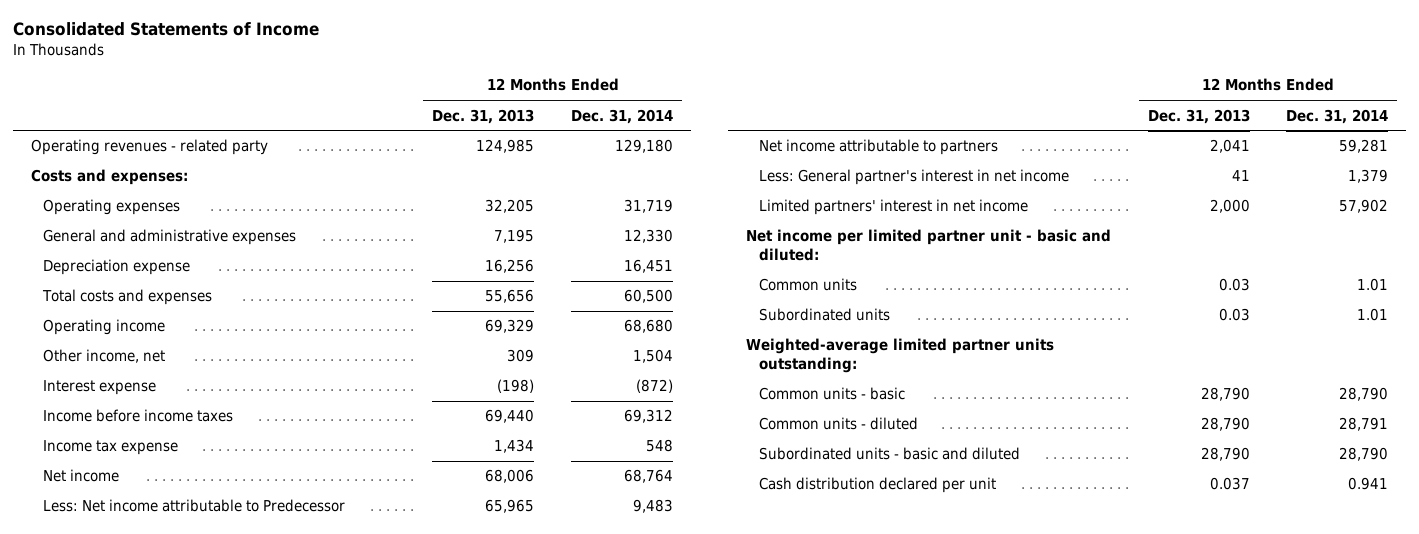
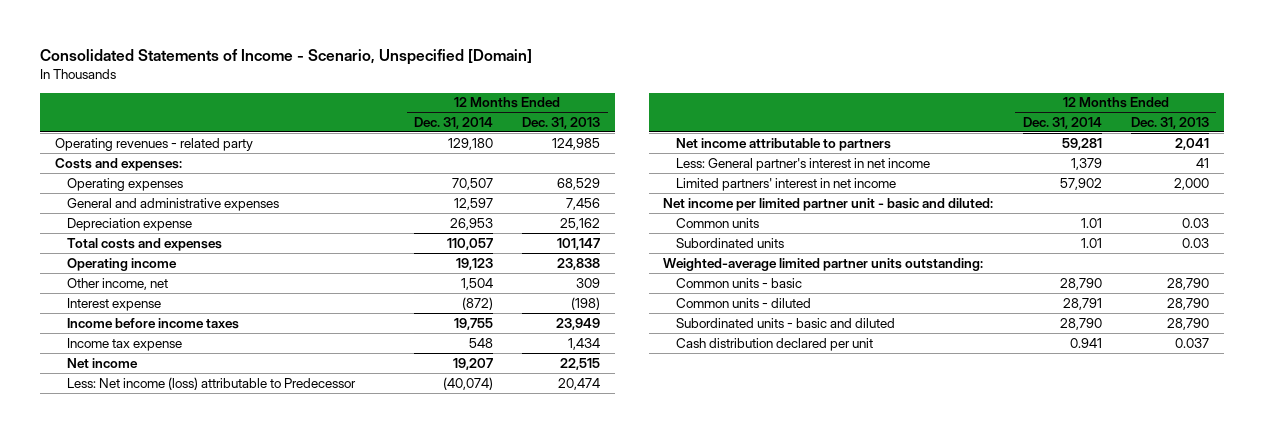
- Consolidated Statements of Income
+ Consolidated Statements of Income - Scenario, Unspecified [Domain]
- | 12 Months Ended Dec. 31, 2013 | 12 Months Ended Dec. 31, 2014
+ | 12 Months Ended Dec. 31, 2014 | 12 Months Ended Dec. 31, 2013
- Operating expenses | 32,205 | 31,719
- General and administrative expenses | 7,195 | 12,330
- Depreciation expense | 16,256 | 16,451
- Total costs and expenses | 55,656 | 60,500
- Operating income | 69,329 | 68,680
+ Operating expenses | 70,507 | 68,529
+ General and administrative expenses | 12,597 | 7,456
+ Depreciation expense | 26,953 | 25,162
+ Total costs and expenses | 110,057 | 101,147
+ Operating income | 19,123 | 23,838
- Income before income taxes | 69,440 | 69,312
+ Income before income taxes | 19,755 | 23,949
- Net income | 68,006 | 68,764
- Less: Net income attributable to Predecessor | 65,965 | 9,483
+ Net income | 19,207 | 22,515
+ Less: Net income (loss) attributable to Predecessor | (40,074) | 20,474

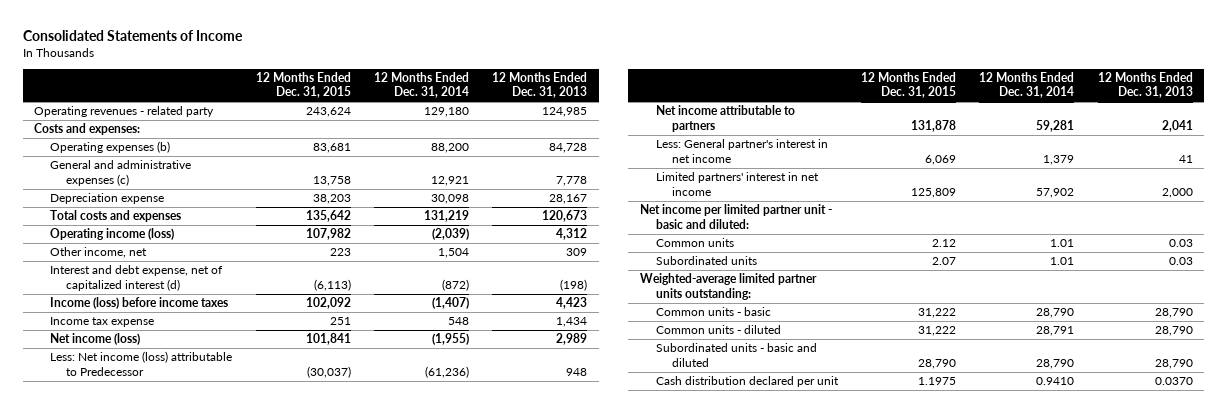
- Consolidated Statements of Income - Scenario, Unspecified [Domain]
+ Consolidated Statements of Income
- | 12 Months Ended Dec. 31, 2014 | 12 Months Ended Dec. 31, 2013
+ | 12 Months Ended Dec. 31, 2015 | 12 Months Ended Dec. 31, 2014 | 12 Months Ended Dec. 31, 2013
- Operating expenses | 70,507 | 68,529
- General and administrative expenses | 12,597 | 7,456
- Depreciation expense | 26,953 | 25,162
- Total costs and expenses | 110,057 | 101,147
- Operating income | 19,123 | 23,838
+ Operating expenses (b) | 83,681 | 88,200 | 84,728
+ General and administrative expenses (c) | 13,758 | 12,921 | 7,778
+ Depreciation expense | 38,203 | 30,098 | 28,167
+ Total costs and expenses | 135,642 | 131,219 | 120,673
+ Operating income (loss) | 107,982 | (2,039) | 4,312
- Interest expense | (872) | (198)
- Income before income taxes | 19,755 | 23,949
+ Interest and debt expense, net of capitalized interest (d) | (6,113) | (872) | (198)
+ Income (loss) before income taxes | 102,092 | (1,407) | 4,423
- Net income | 19,207 | 22,515
- Less: Net income (loss) attributable to Predecessor | (40,074) | 20,474
+ Net income (loss) | 101,841 | (1,955) | 2,989
+ Less: Net income (loss) attributable to Predecessor | (30,037) | (61,236) | 948
- Cash distribution declared per unit | 0.941 | 0.037
+ Cash distribution declared per unit | 1.1975 | 0.9410 | 0.0370

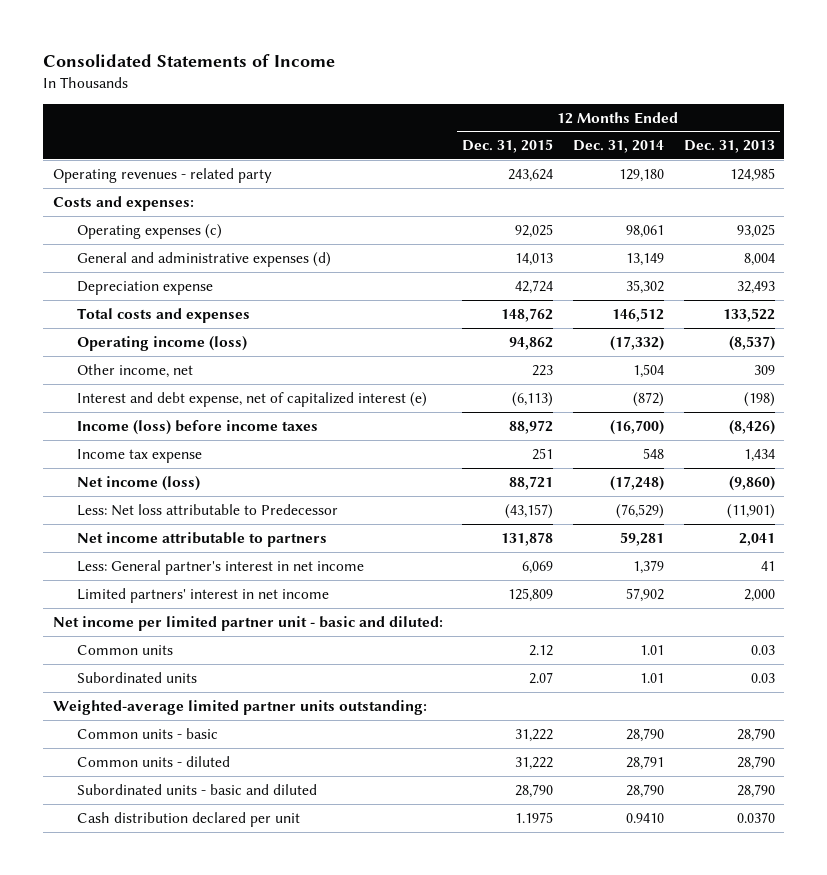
- Operating expenses (b) | 83,681 | 88,200 | 84,728
- General and administrative expenses (c) | 13,758 | 12,921 | 7,778
- Depreciation expense | 38,203 | 30,098 | 28,167
- Total costs and expenses | 135,642 | 131,219 | 120,673
- Operating income (loss) | 107,982 | (2,039) | 4,312
+ Operating expenses (c) | 92,025 | 98,061 | 93,025
+ General and administrative expenses (d) | 14,013 | 13,149 | 8,004
+ Depreciation expense | 42,724 | 35,302 | 32,493
+ Total costs and expenses | 148,762 | 146,512 | 133,522
+ Operating income (loss) | 94,862 | (17,332) | (8,537)
- Interest and debt expense, net of capitalized interest (d) | (6,113) | (872) | (198)
- Income (loss) before income taxes | 102,092 | (1,407) | 4,423
+ Interest and debt expense, net of capitalized interest (e) | (6,113) | (872) | (198)
+ Income (loss) before income taxes | 88,972 | (16,700) | (8,426)
- Net income (loss) | 101,841 | (1,955) | 2,989
- Less: Net income (loss) attributable to Predecessor | (30,037) | (61,236) | 948
+ Net income (loss) | 88,721 | (17,248) | (9,860)
+ Less: Net loss attributable to Predecessor | (43,157) | (76,529) | (11,901)

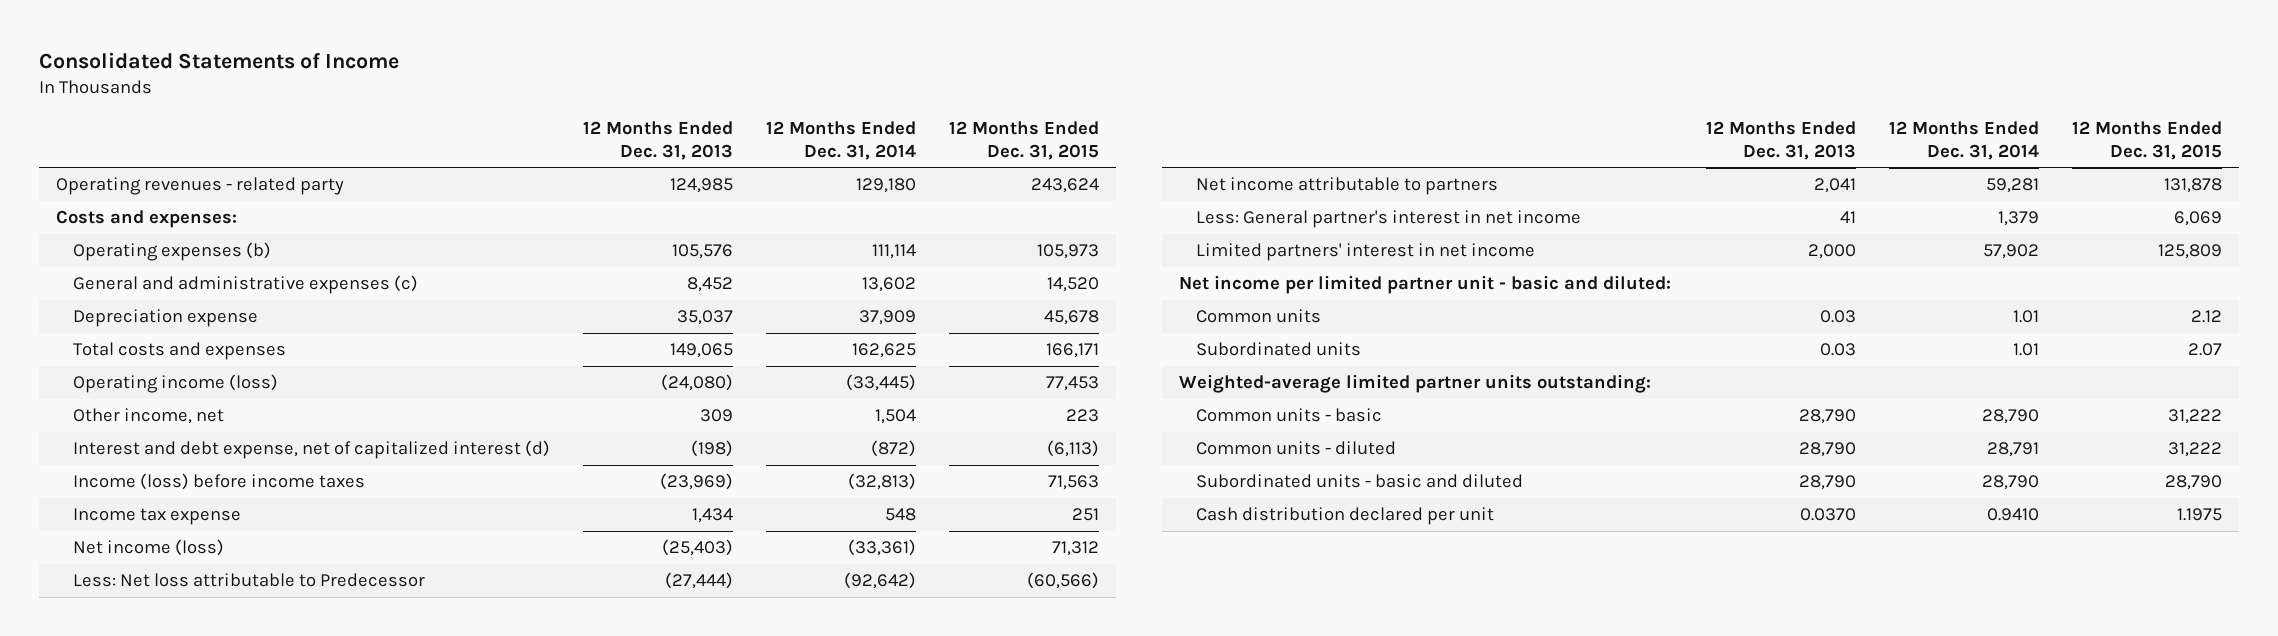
- | 12 Months Ended Dec. 31, 2015 | 12 Months Ended Dec. 31, 2014 | 12 Months Ended Dec. 31, 2013
+ | 12 Months Ended Dec. 31, 2013 | 12 Months Ended Dec. 31, 2014 | 12 Months Ended Dec. 31, 2015
- Operating expenses (c) | 92,025 | 98,061 | 93,025
- General and administrative expenses (d) | 14,013 | 13,149 | 8,004
- Depreciation expense | 42,724 | 35,302 | 32,493
- Total costs and expenses | 148,762 | 146,512 | 133,522
- Operating income (loss) | 94,862 | (17,332) | (8,537)
+ Operating expenses (b) | 105,576 | 111,114 | 105,973
+ General and administrative expenses (c) | 8,452 | 13,602 | 14,520
+ Depreciation expense | 35,037 | 37,909 | 45,678
+ Total costs and expenses | 149,065 | 162,625 | 166,171
+ Operating income (loss) | (24,080) | (33,445) | 77,453
- Interest and debt expense, net of capitalized interest (e) | (6,113) | (872) | (198)
- Income (loss) before income taxes | 88,972 | (16,700) | (8,426)
+ Interest and debt expense, net of capitalized interest (d) | (198) | (872) | (6,113)
+ Income (loss) before income taxes | (23,969) | (32,813) | 71,563
- Net income (loss) | 88,721 | (17,248) | (9,860)
- Less: Net loss attributable to Predecessor | (43,157) | (76,529) | (11,901)
+ Net income (loss) | (25,403) | (33,361) | 71,312
+ Less: Net loss attributable to Predecessor | (27,444) | (92,642) | (60,566)

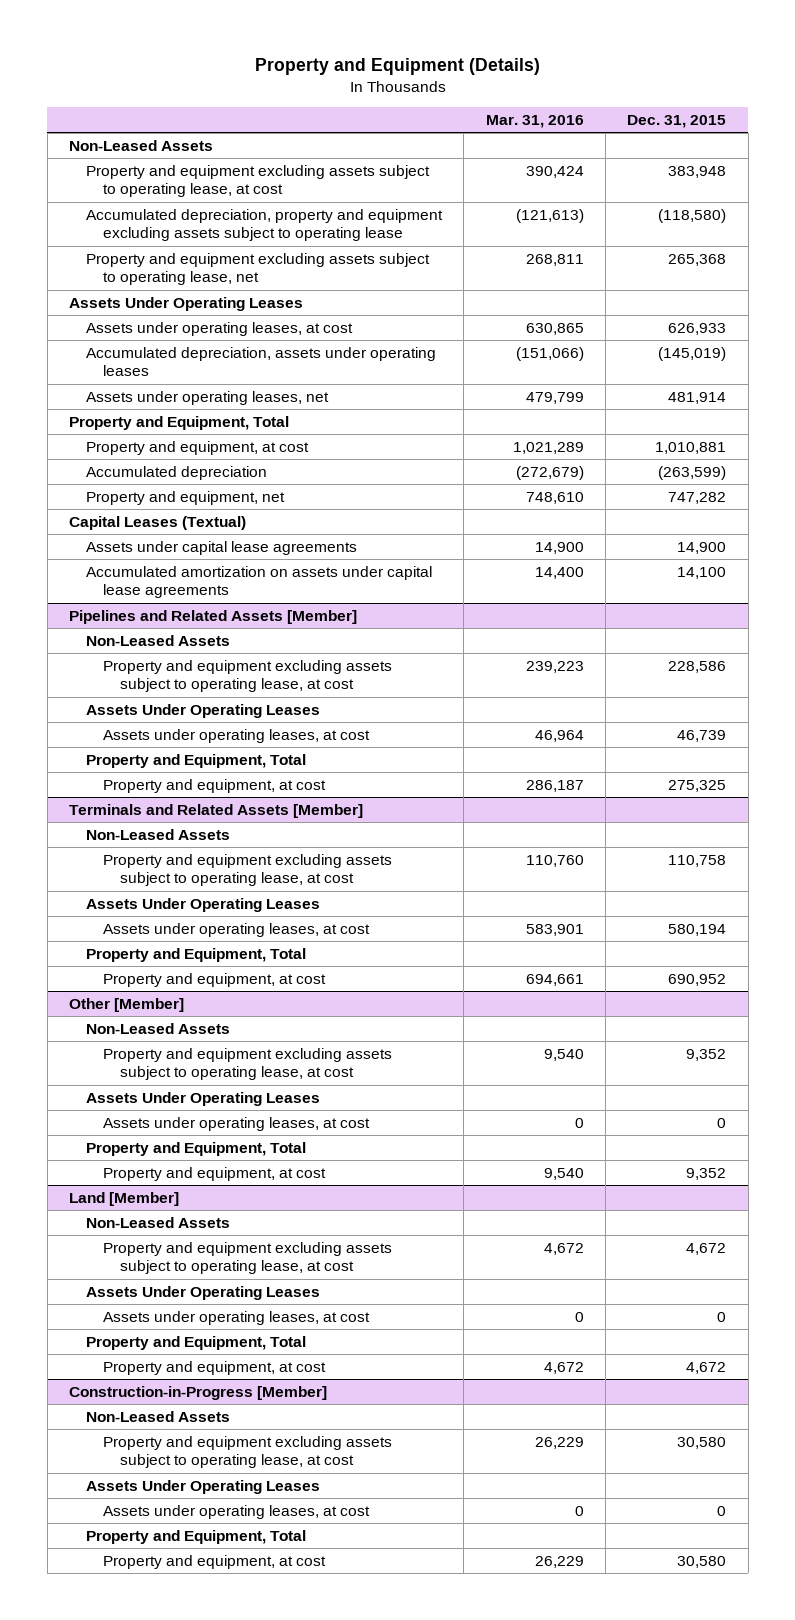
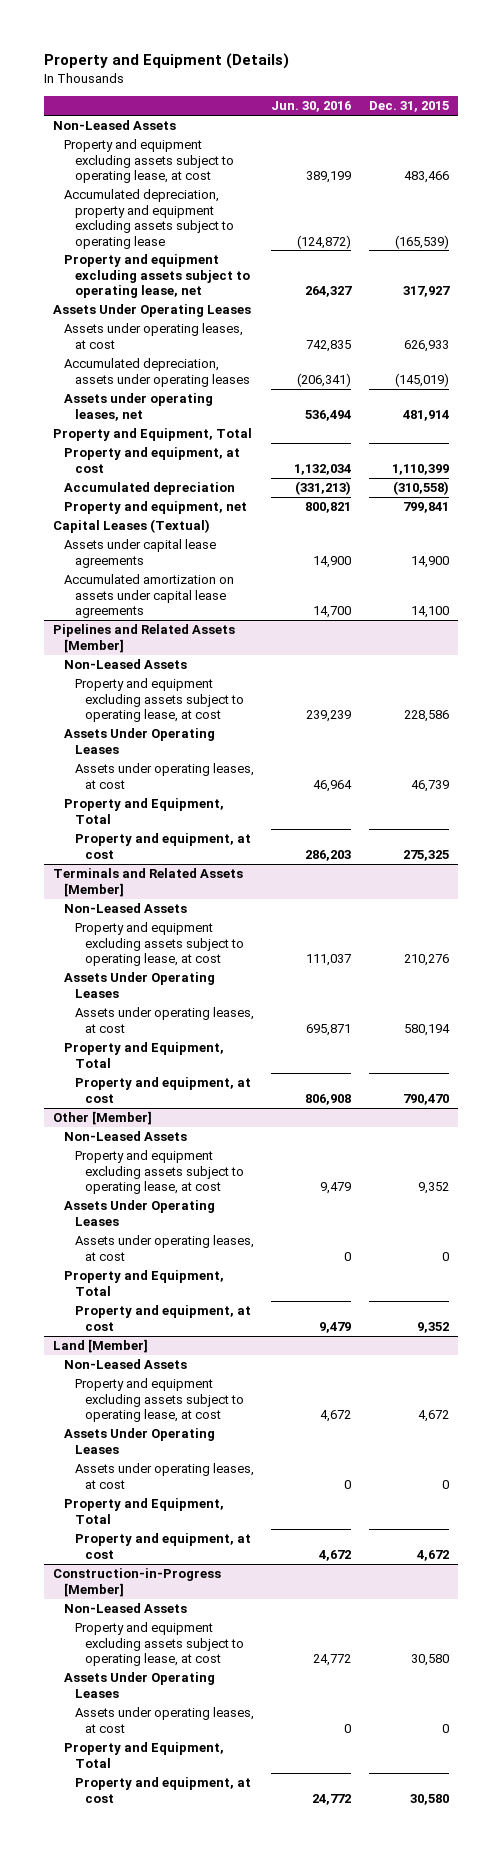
- | Mar. 31, 2016 | Dec. 31, 2015
+ | Jun. 30, 2016 | Dec. 31, 2015
- Property and equipment excluding assets subject to operating lease, at cost | 390,424 | 383,948
- Accumulated depreciation, property and equipment excluding assets subject to operating lease | (121,613) | (118,580)
- Property and equipment excluding assets subject to operating lease, net | 268,811 | 265,368
+ Property and equipment excluding assets subject to operating lease, at cost | 389,199 | 483,466
+ Accumulated depreciation, property and equipment excluding assets subject to operating lease | (124,872) | (165,539)
+ Property and equipment excluding assets subject to operating lease, net | 264,327 | 317,927
- Property and equipment, at cost | 1,021,289 | 1,010,881
- Accumulated depreciation | (272,679) | (263,599)
- Property and equipment, net | 748,610 | 747,282
+ Property and equipment, at cost | 1,132,034 | 1,110,399
+ Accumulated depreciation | (331,213) | (310,558)
+ Property and equipment, net | 800,821 | 799,841
@ Terminals and Related Assets [Member]
- Property and equipment excluding assets subject to operating lease, at cost | 110,760 | 110,758
+ Property and equipment excluding assets subject to operating lease, at cost | 111,037 | 210,276
- Property and equipment, at cost | 694,661 | 690,952
+ Property and equipment, at cost | 806,908 | 790,470

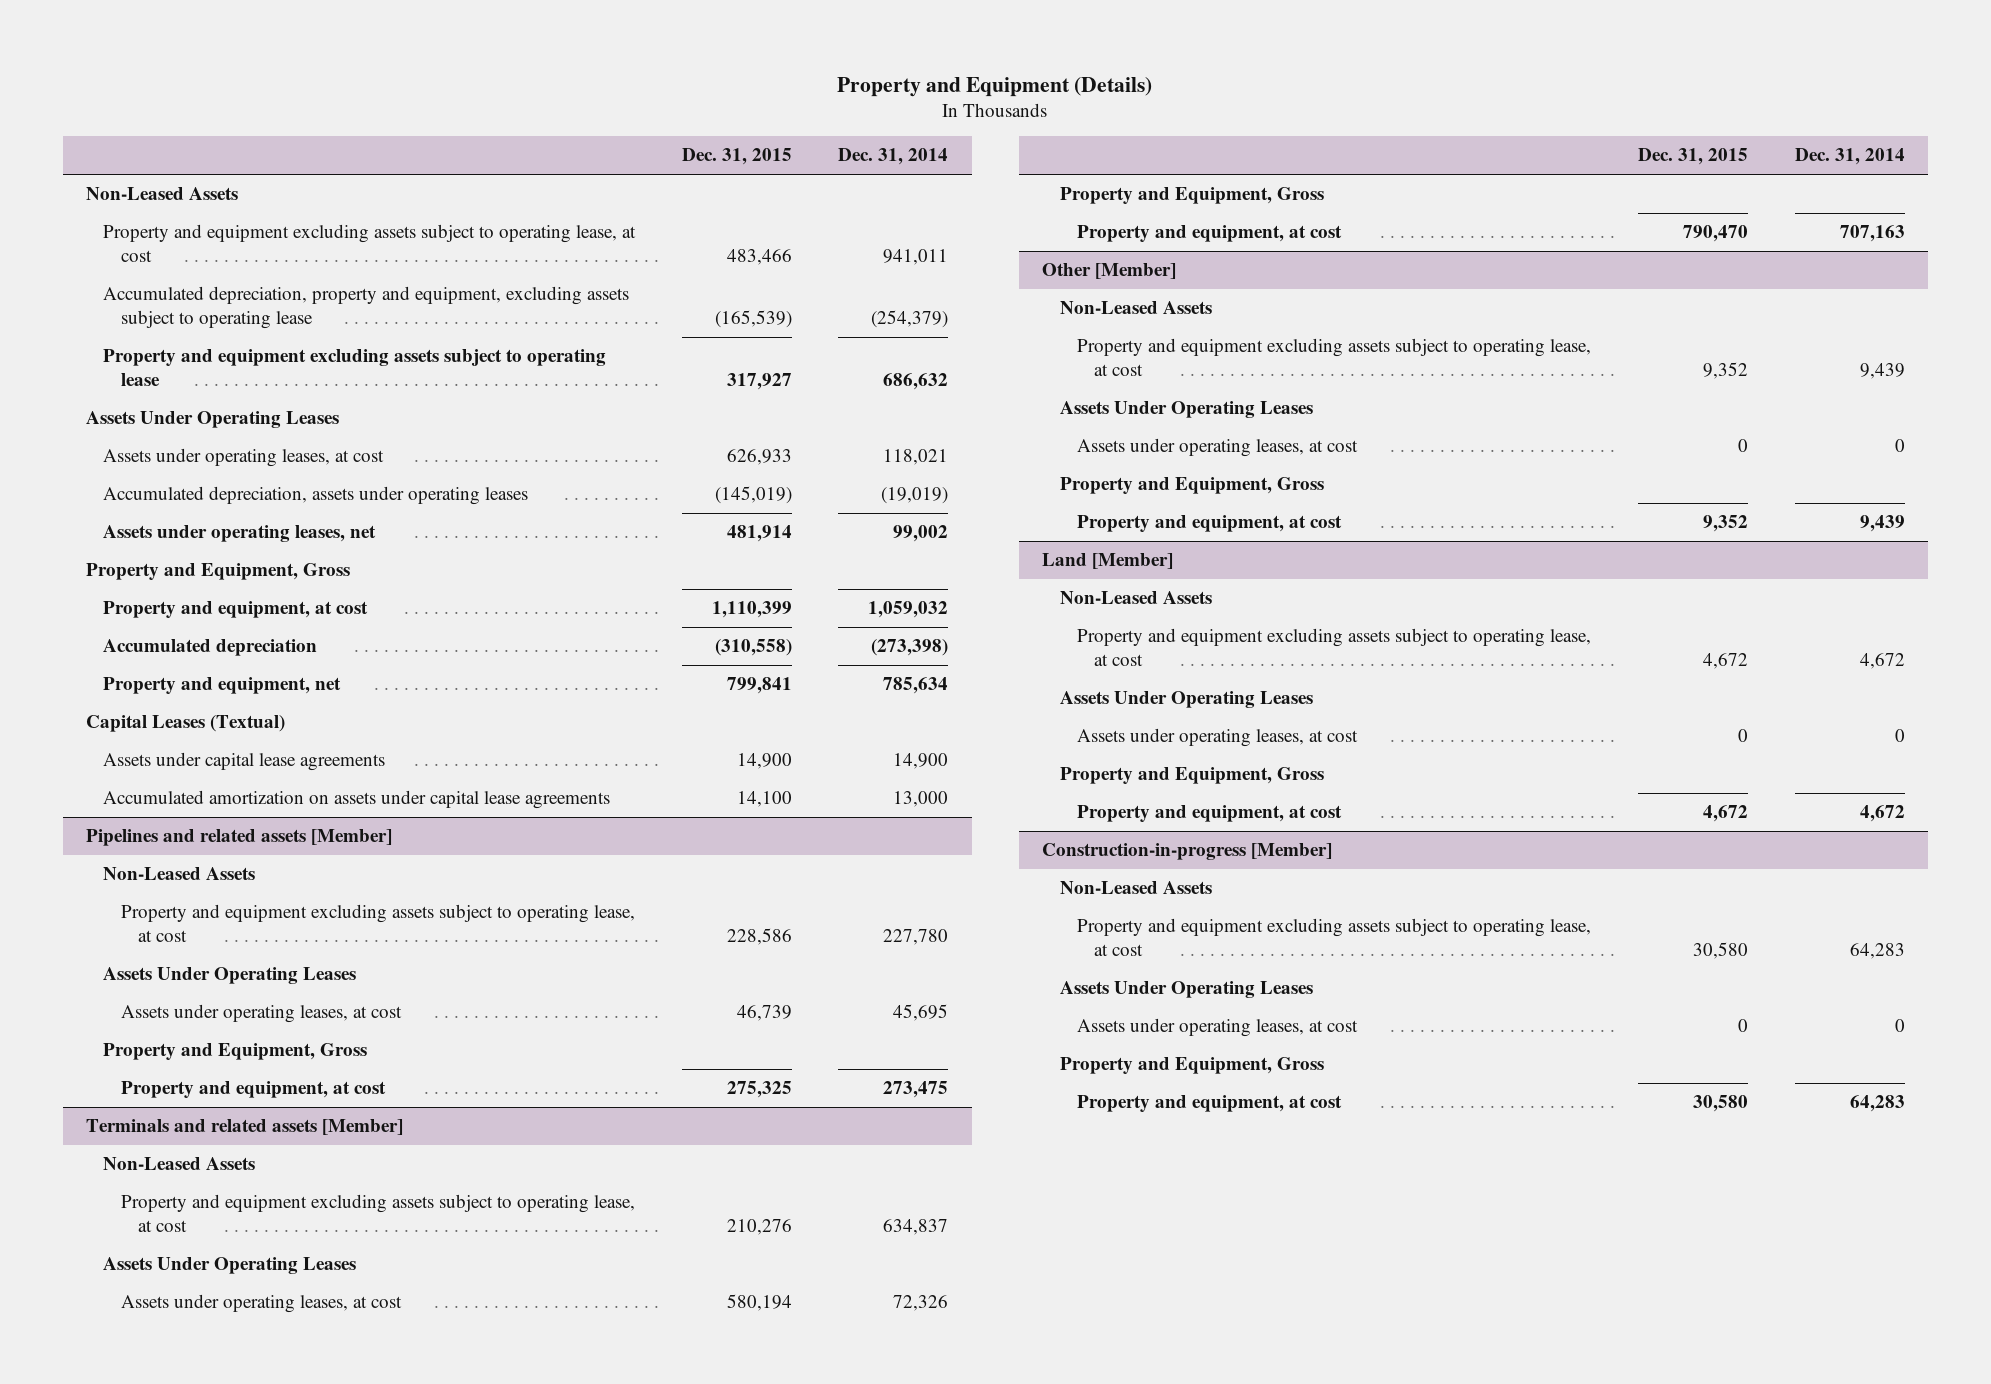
- | Jun. 30, 2016 | Dec. 31, 2015
+ | Dec. 31, 2015 | Dec. 31, 2014
- Accumulated depreciation, property and equipment excluding assets subject to operating lease | (124,872) | (165,539)
- Property and equipment excluding assets subject to operating lease, net | 264,327 | 317,927
+ Accumulated depreciation, property and equipment, excluding assets subject to operating lease | (165,539) | (254,379)
+ Property and equipment excluding assets subject to operating lease | 317,927 | 686,632
- Property and Equipment, Total
+ Property and Equipment, Gross
- Pipelines and Related Assets [Member]
+ Pipelines and related assets [Member]
- Property and Equipment, Total
+ Property and Equipment, Gross
- Terminals and Related Assets [Member]
+ Terminals and related assets [Member]
- Property and Equipment, Total
+ Property and Equipment, Gross
@ Other [Member]
- Property and Equipment, Total
+ Property and Equipment, Gross
@ Land [Member]
- Property and Equipment, Total
+ Property and Equipment, Gross
- Construction-in-Progress [Member]
+ Construction-in-progress [Member]
- Property and Equipment, Total
+ Property and Equipment, Gross

